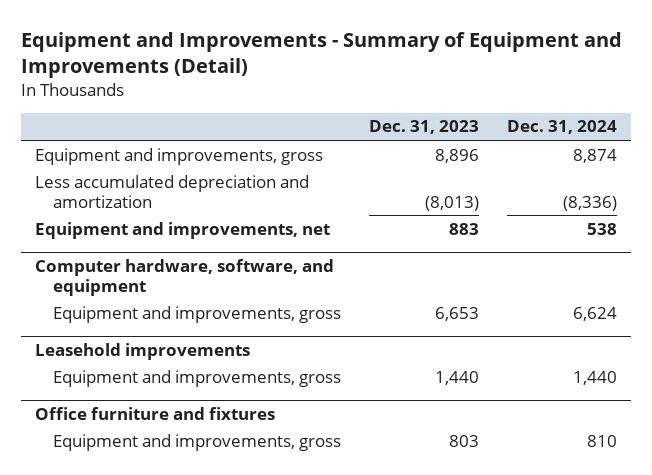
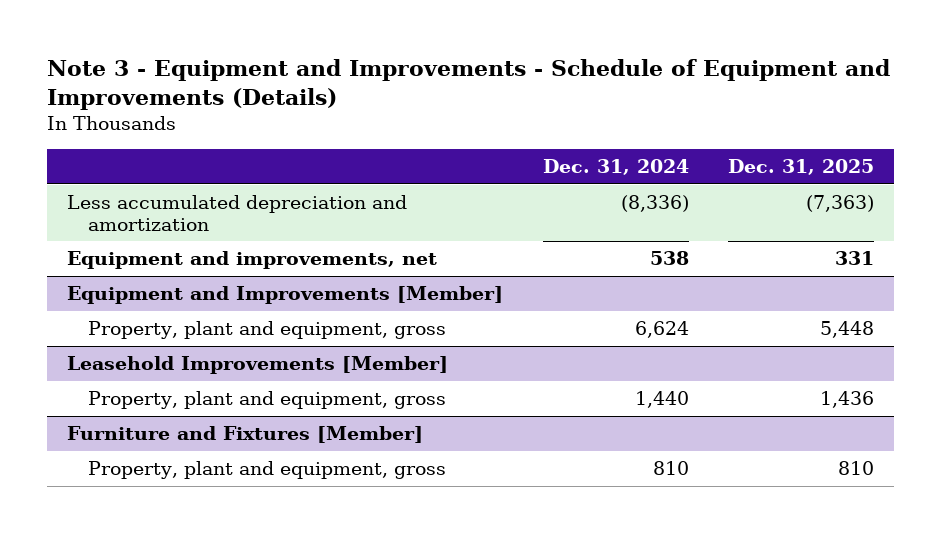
- Equipment and Improvements - Summary of Equipment and Improvements (Detail)
+ Note 3 - Equipment and Improvements - Schedule of Equipment and Improvements (Details)
- | Dec. 31, 2023 | Dec. 31, 2024
+ | Dec. 31, 2024 | Dec. 31, 2025
- Equipment and improvements, gross | 8,896 | 8,874
- Computer hardware, software, and equipment
- Equipment and improvements, gross | 6,653 | 6,624
- Leasehold improvements
- Equipment and improvements, gross | 1,440 | 1,440
- Office furniture and fixtures
- Equipment and improvements, gross | 803 | 810
+ Equipment and Improvements [Member]
+ Property, plant and equipment, gross | 6,624 | 5,448
+ Leasehold Improvements [Member]
+ Property, plant and equipment, gross | 1,440 | 1,436
+ Furniture and Fixtures [Member]
+ Property, plant and equipment, gross | 810 | 810

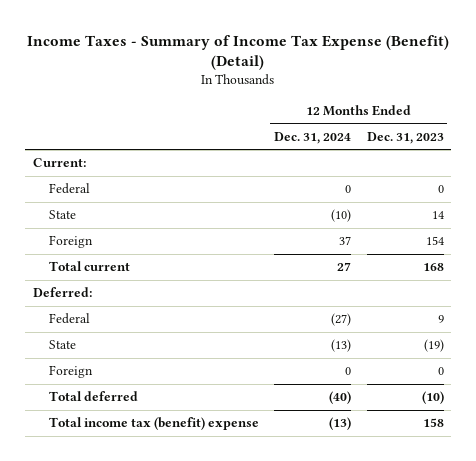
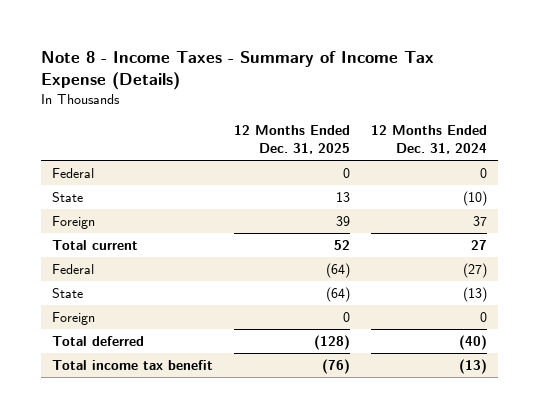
- Income Taxes - Summary of Income Tax Expense (Benefit) (Detail)
+ Note 8 - Income Taxes - Summary of Income Tax Expense (Details)
- | 12 Months Ended Dec. 31, 2024 | 12 Months Ended Dec. 31, 2023
+ | 12 Months Ended Dec. 31, 2025 | 12 Months Ended Dec. 31, 2024
- Current:
- Deferred:
- Total income tax (benefit) expense | (13) | 158
+ Total income tax benefit | (76) | (13)

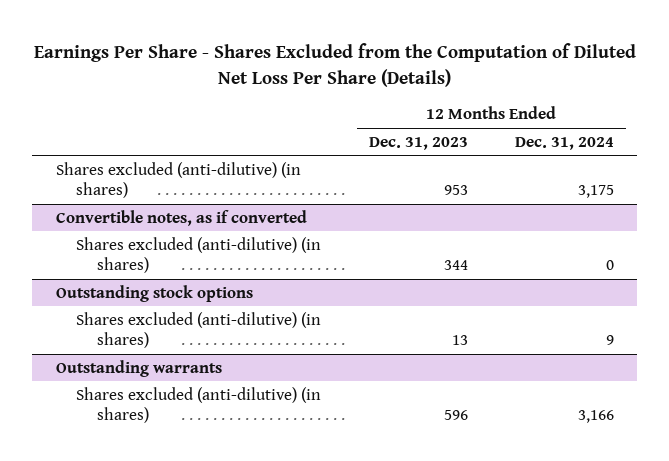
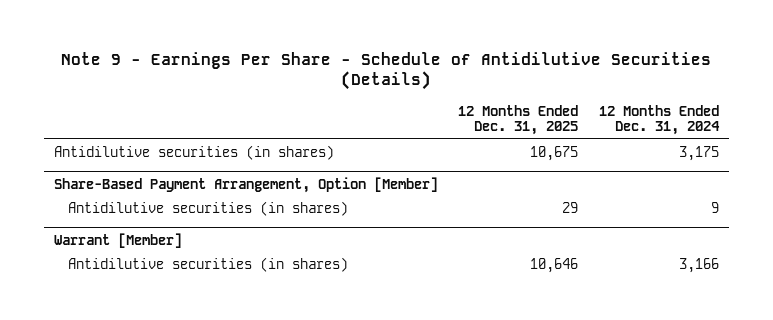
- Earnings Per Share - Shares Excluded from the Computation of Diluted Net Loss Per Share (Details)
+ Note 9 - Earnings Per Share - Schedule of Antidilutive Securities (Details)
- | 12 Months Ended Dec. 31, 2023 | 12 Months Ended Dec. 31, 2024
+ | 12 Months Ended Dec. 31, 2025 | 12 Months Ended Dec. 31, 2024
- Shares excluded (anti-dilutive) (in shares) | 953 | 3,175
- Convertible notes, as if converted
- Shares excluded (anti-dilutive) (in shares) | 344 | 0
- Outstanding stock options
- Shares excluded (anti-dilutive) (in shares) | 13 | 9
- Outstanding warrants
- Shares excluded (anti-dilutive) (in shares) | 596 | 3,166
+ Antidilutive securities (in shares) | 10,675 | 3,175
+ Share-Based Payment Arrangement, Option [Member]
+ Antidilutive securities (in shares) | 29 | 9
+ Warrant [Member]
+ Antidilutive securities (in shares) | 10,646 | 3,166

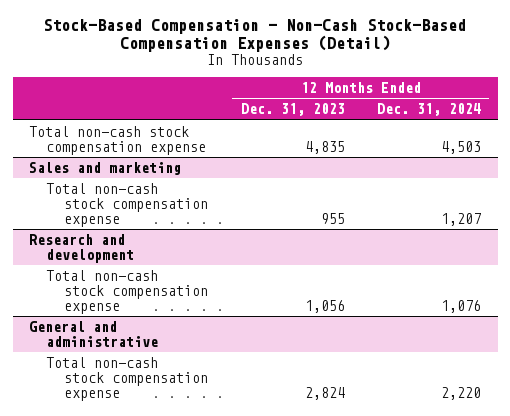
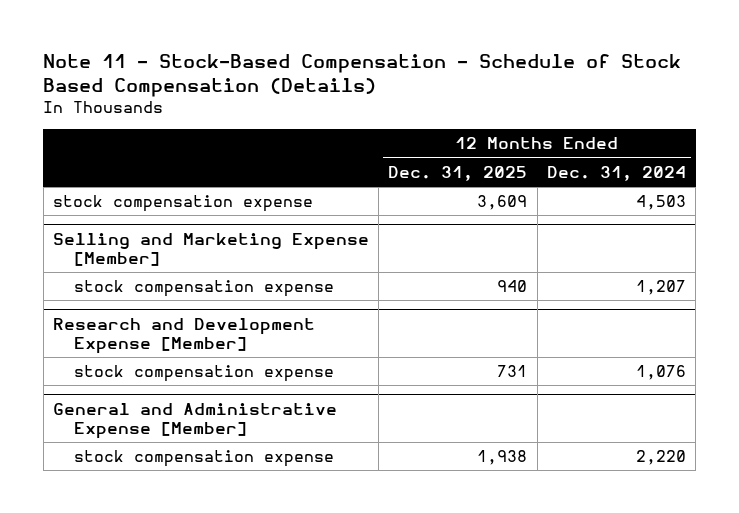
- Stock-Based Compensation - Non-Cash Stock-Based Compensation Expenses (Detail)
+ Note 11 - Stock-Based Compensation - Schedule of Stock Based Compensation (Details)
- | 12 Months Ended Dec. 31, 2023 | 12 Months Ended Dec. 31, 2024
+ | 12 Months Ended Dec. 31, 2025 | 12 Months Ended Dec. 31, 2024
- Total non-cash stock compensation expense | 4,835 | 4,503
- Sales and marketing
- Total non-cash stock compensation expense | 955 | 1,207
- Research and development
- Total non-cash stock compensation expense | 1,056 | 1,076
- General and administrative
- Total non-cash stock compensation expense | 2,824 | 2,220
+ stock compensation expense | 3,609 | 4,503
+ Selling and Marketing Expense [Member]
+ stock compensation expense | 940 | 1,207
+ Research and Development Expense [Member]
+ stock compensation expense | 731 | 1,076
+ General and Administrative Expense [Member]
+ stock compensation expense | 1,938 | 2,220

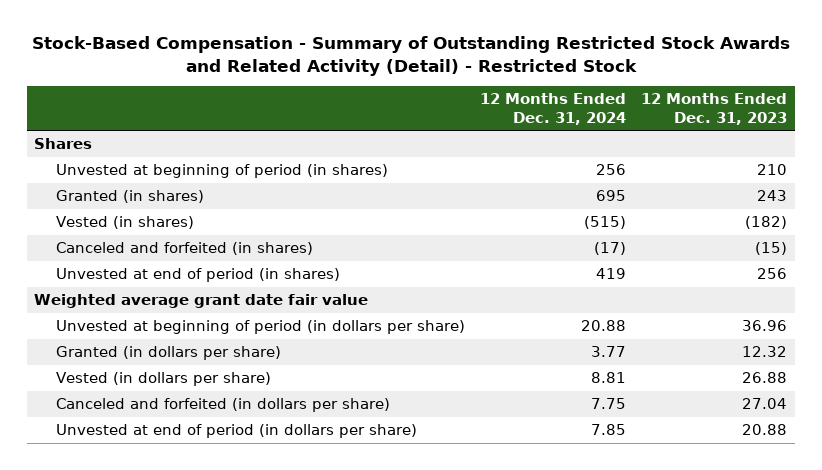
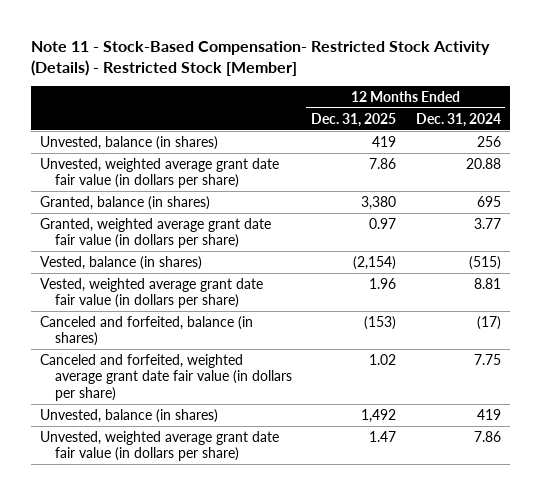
- Stock-Based Compensation - Summary of Outstanding Restricted Stock Awards and Related Activity (Detail) - Restricted Stock
+ Note 11 - Stock-Based Compensation- Restricted Stock Activity (Details) - Restricted Stock [Member]
- | 12 Months Ended Dec. 31, 2024 | 12 Months Ended Dec. 31, 2023
+ | 12 Months Ended Dec. 31, 2025 | 12 Months Ended Dec. 31, 2024
- Shares
- Unvested at beginning of period (in shares) | 256 | 210
- Granted (in shares) | 695 | 243
- Vested (in shares) | (515) | (182)
- Canceled and forfeited (in shares) | (17) | (15)
- Unvested at end of period (in shares) | 419 | 256
- Weighted average grant date fair value
- Unvested at beginning of period (in dollars per share) | 20.88 | 36.96
- Granted (in dollars per share) | 3.77 | 12.32
- Vested (in dollars per share) | 8.81 | 26.88
- Canceled and forfeited (in dollars per share) | 7.75 | 27.04
- Unvested at end of period (in dollars per share) | 7.85 | 20.88
+ Unvested, balance (in shares) | 419 | 256
+ Unvested, weighted average grant date fair value (in dollars per share) | 7.86 | 20.88
+ Granted, balance (in shares) | 3,380 | 695
+ Granted, weighted average grant date fair value (in dollars per share) | 0.97 | 3.77
+ Vested, balance (in shares) | (2,154) | (515)
+ Vested, weighted average grant date fair value (in dollars per share) | 1.96 | 8.81
+ Canceled and forfeited, balance (in shares) | (153) | (17)
+ Canceled and forfeited, weighted average grant date fair value (in dollars per share) | 1.02 | 7.75
+ Unvested, balance (in shares) | 1,492 | 419
+ Unvested, weighted average grant date fair value (in dollars per share) | 1.47 | 7.86

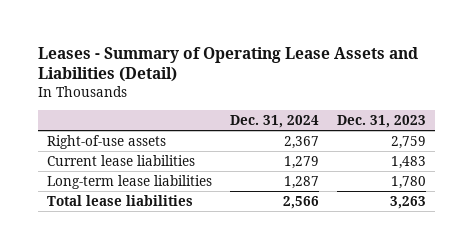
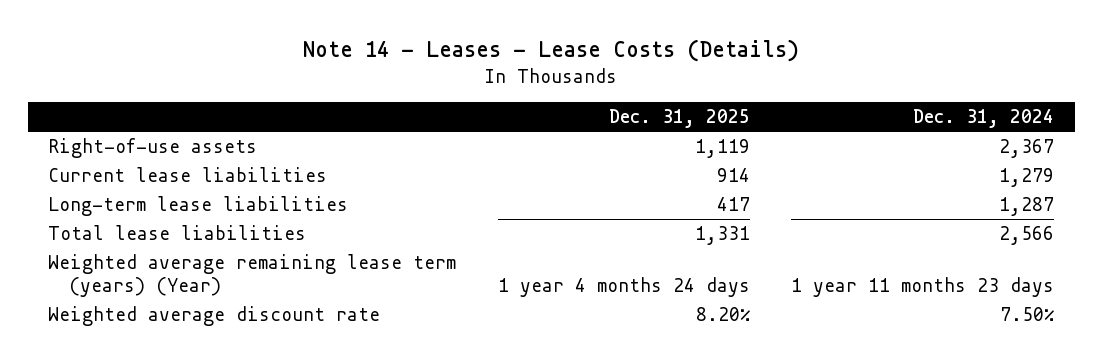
- Leases - Summary of Operating Lease Assets and Liabilities (Detail)
+ Note 14 - Leases - Lease Costs (Details)
- | Dec. 31, 2024 | Dec. 31, 2023
+ | Dec. 31, 2025 | Dec. 31, 2024
+ Weighted average remaining lease term (years) (Year) | 1 year 4 months 24 days | 1 year 11 months 23 days
+ Weighted average discount rate | 8.20% | 7.50%

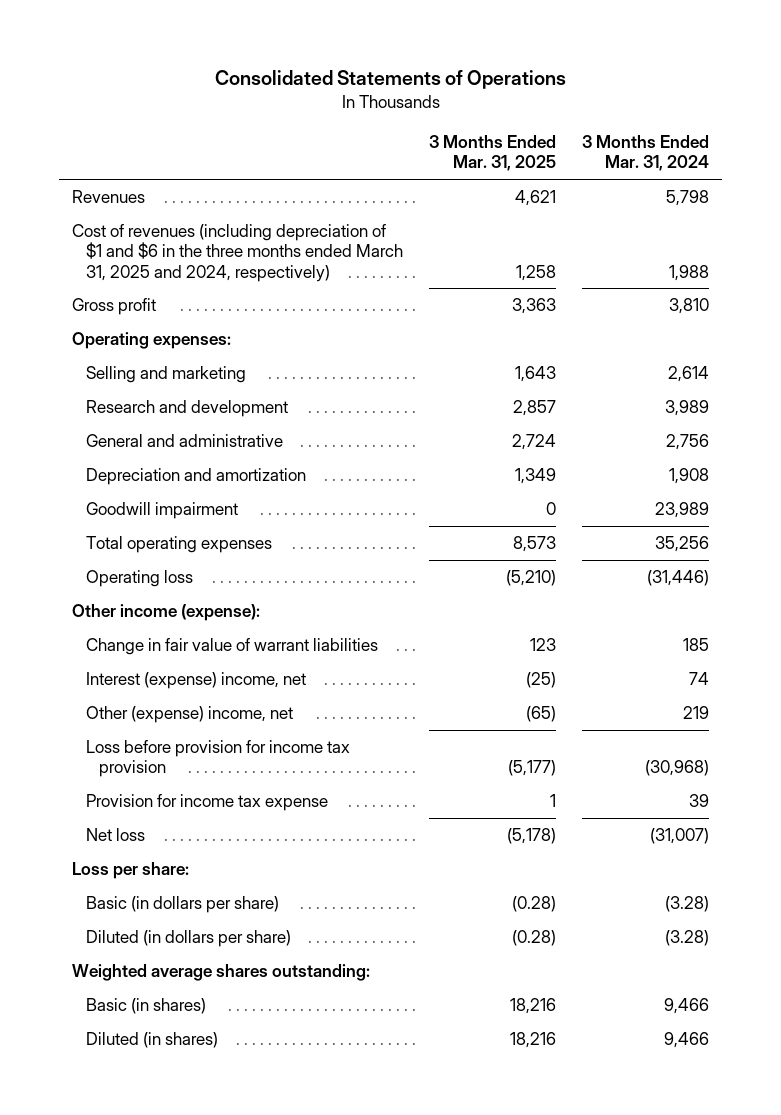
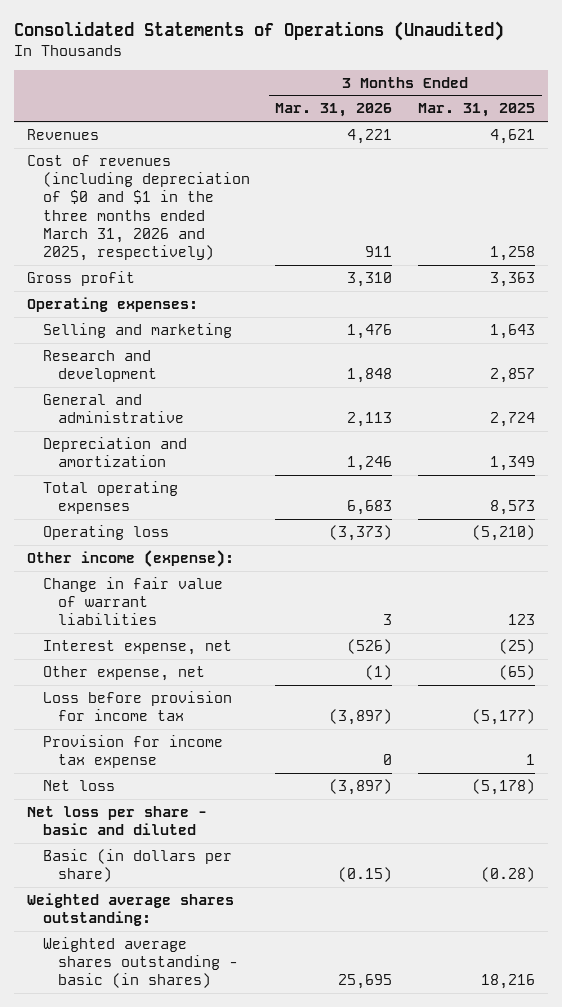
- Consolidated Statements of Operations
+ Consolidated Statements of Operations (Unaudited)
- | 3 Months Ended Mar. 31, 2025 | 3 Months Ended Mar. 31, 2024
+ | 3 Months Ended Mar. 31, 2026 | 3 Months Ended Mar. 31, 2025
- Cost of revenues (including depreciation of $1 and $6 in the three months ended March 31, 2025 and 2024, respectively) | 1,258 | 1,988
+ Cost of revenues (including depreciation of $0 and $1 in the three months ended March 31, 2026 and 2025, respectively) | 911 | 1,258
- Goodwill impairment | 0 | 23,989
- Interest (expense) income, net | (25) | 74
- Other (expense) income, net | (65) | 219
- Loss before provision for income tax provision | (5,177) | (30,968)
+ Interest expense, net | (526) | (25)
+ Other expense, net | (1) | (65)
+ Loss before provision for income tax | (3,897) | (5,177)
- Loss per share:
+ Net loss per share - basic and diluted
- Diluted (in dollars per share) | (0.28) | (3.28)
- Basic (in shares) | 18,216 | 9,466
- Diluted (in shares) | 18,216 | 9,466
+ Weighted average shares outstanding - basic (in shares) | 25,695 | 18,216

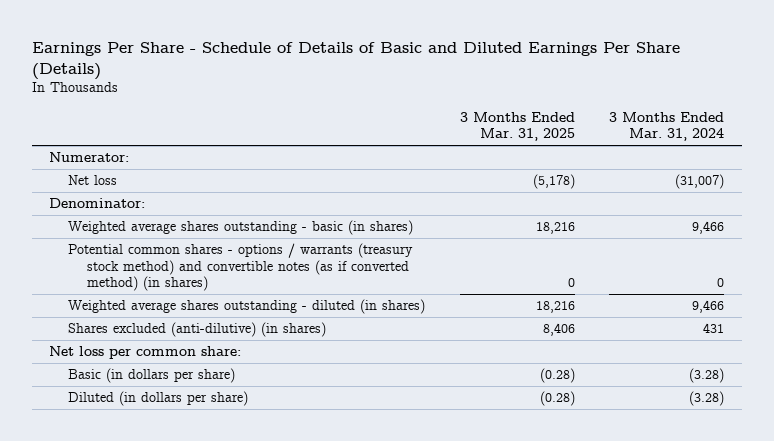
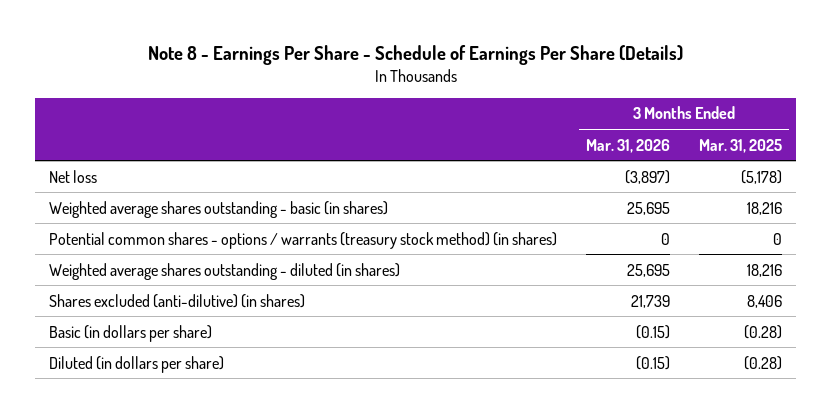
- Earnings Per Share - Schedule of Details of Basic and Diluted Earnings Per Share (Details)
+ Note 8 - Earnings Per Share - Schedule of Earnings Per Share (Details)
- | 3 Months Ended Mar. 31, 2025 | 3 Months Ended Mar. 31, 2024
+ | 3 Months Ended Mar. 31, 2026 | 3 Months Ended Mar. 31, 2025
- Numerator:
- Denominator:
- Potential common shares - options / warrants (treasury stock method) and convertible notes (as if converted method) (in shares) | 0 | 0
+ Potential common shares - options / warrants (treasury stock method) (in shares) | 0 | 0
- Net loss per common share:

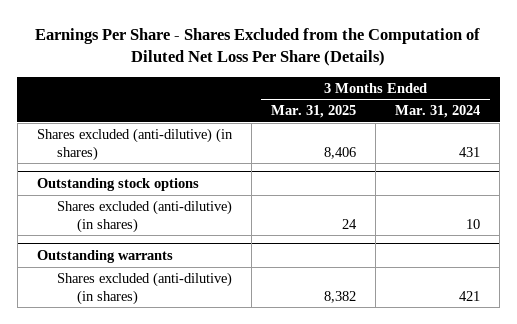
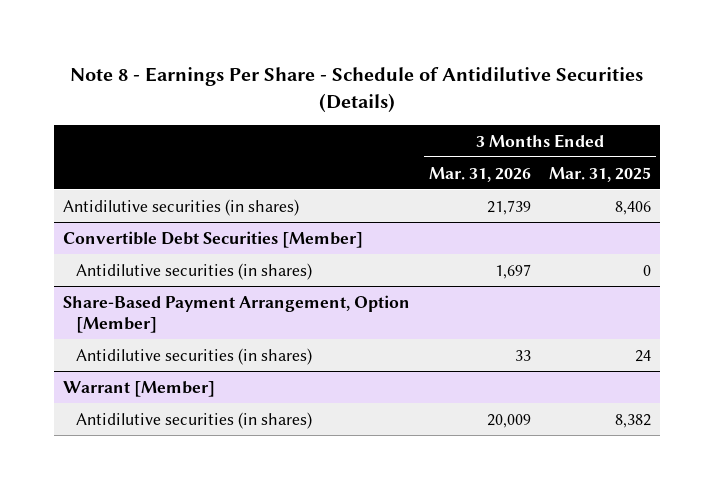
- Earnings Per Share - Shares Excluded from the Computation of Diluted Net Loss Per Share (Details)
+ Note 8 - Earnings Per Share - Schedule of Antidilutive Securities (Details)
- | 3 Months Ended Mar. 31, 2025 | 3 Months Ended Mar. 31, 2024
+ | 3 Months Ended Mar. 31, 2026 | 3 Months Ended Mar. 31, 2025
- Shares excluded (anti-dilutive) (in shares) | 8,406 | 431
- Outstanding stock options
- Shares excluded (anti-dilutive) (in shares) | 24 | 10
- Outstanding warrants
- Shares excluded (anti-dilutive) (in shares) | 8,382 | 421
+ Antidilutive securities (in shares) | 21,739 | 8,406
+ Convertible Debt Securities [Member]
+ Antidilutive securities (in shares) | 1,697 | 0
+ Share-Based Payment Arrangement, Option [Member]
+ Antidilutive securities (in shares) | 33 | 24
+ Warrant [Member]
+ Antidilutive securities (in shares) | 20,009 | 8,382

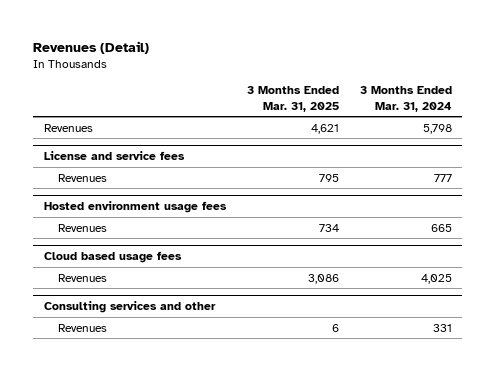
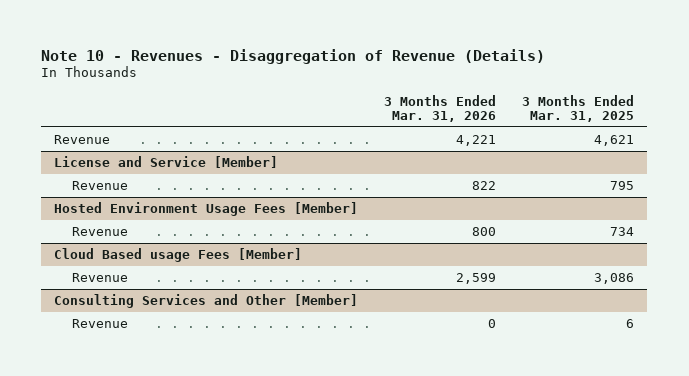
- Revenues (Detail)
+ Note 10 - Revenues - Disaggregation of Revenue (Details)
- | 3 Months Ended Mar. 31, 2025 | 3 Months Ended Mar. 31, 2024
+ | 3 Months Ended Mar. 31, 2026 | 3 Months Ended Mar. 31, 2025
- Revenues | 4,621 | 5,798
- License and service fees
- Revenues | 795 | 777
- Hosted environment usage fees
- Revenues | 734 | 665
- Cloud based usage fees
- Revenues | 3,086 | 4,025
- Consulting services and other
- Revenues | 6 | 331
+ Revenue | 4,221 | 4,621
+ License and Service [Member]
+ Revenue | 822 | 795
+ Hosted Environment Usage Fees [Member]
+ Revenue | 800 | 734
+ Cloud Based usage Fees [Member]
+ Revenue | 2,599 | 3,086
+ Consulting Services and Other [Member]
+ Revenue | 0 | 6

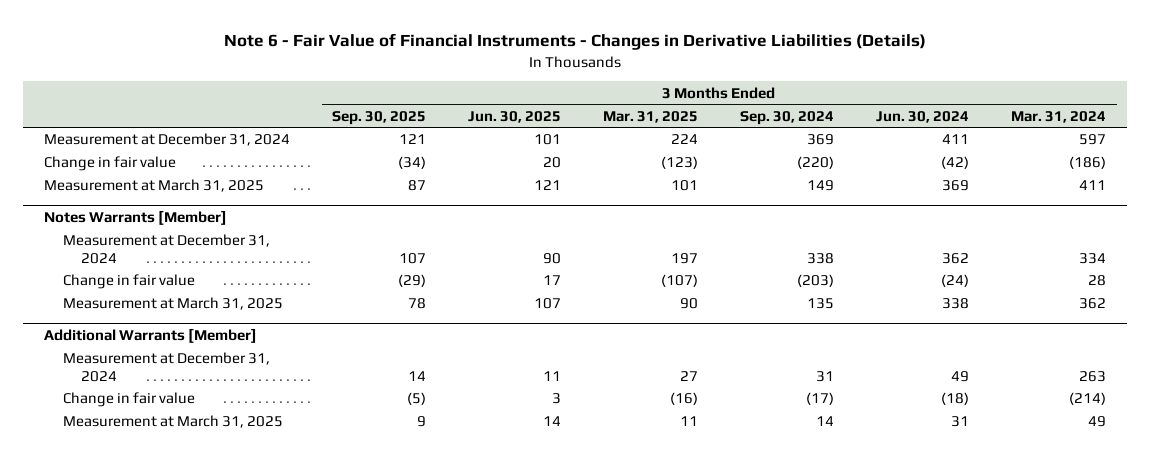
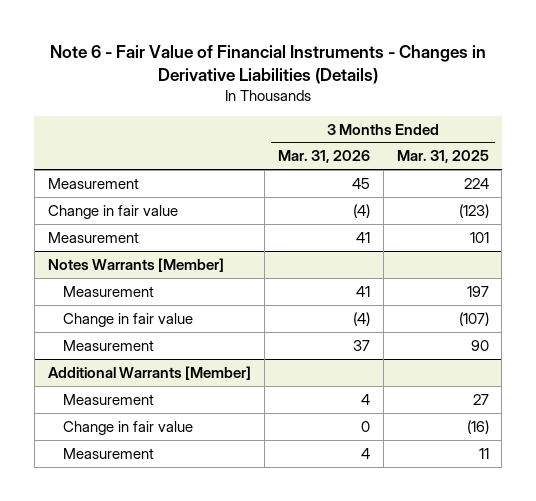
- | 3 Months Ended Sep. 30, 2025 | 3 Months Ended Jun. 30, 2025 | 3 Months Ended Mar. 31, 2025 | 3 Months Ended Sep. 30, 2024 | 3 Months Ended Jun. 30, 2024 | 3 Months Ended Mar. 31, 2024
+ | 3 Months Ended Mar. 31, 2026 | 3 Months Ended Mar. 31, 2025
- Measurement at December 31, 2024 | 121 | 101 | 224 | 369 | 411 | 597
+ Measurement | 45 | 224
- Measurement at March 31, 2025 | 87 | 121 | 101 | 149 | 369 | 411
+ Measurement | 41 | 101
@ Notes Warrants [Member]
- Measurement at December 31, 2024 | 107 | 90 | 197 | 338 | 362 | 334
+ Measurement | 41 | 197
- Measurement at March 31, 2025 | 78 | 107 | 90 | 135 | 338 | 362
+ Measurement | 37 | 90
@ Additional Warrants [Member]
- Measurement at December 31, 2024 | 14 | 11 | 27 | 31 | 49 | 263
+ Measurement | 4 | 27
- Measurement at March 31, 2025 | 9 | 14 | 11 | 14 | 31 | 49
+ Measurement | 4 | 11

